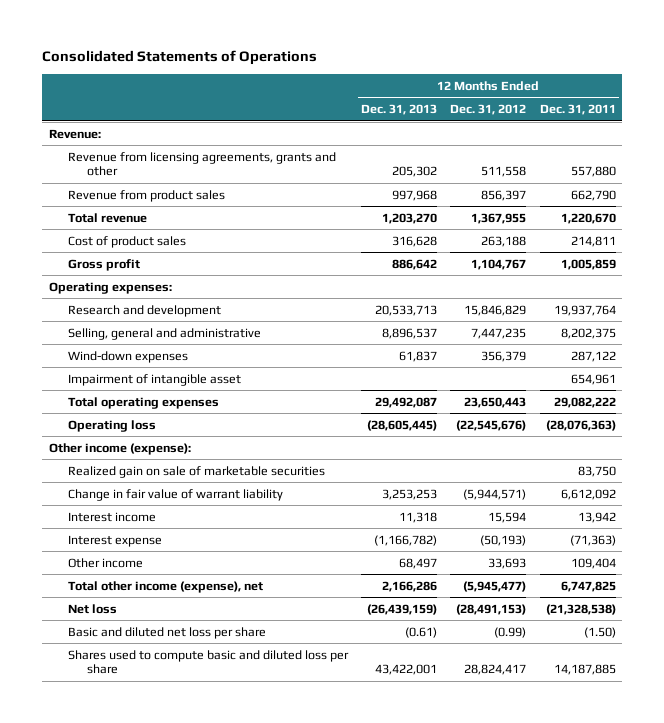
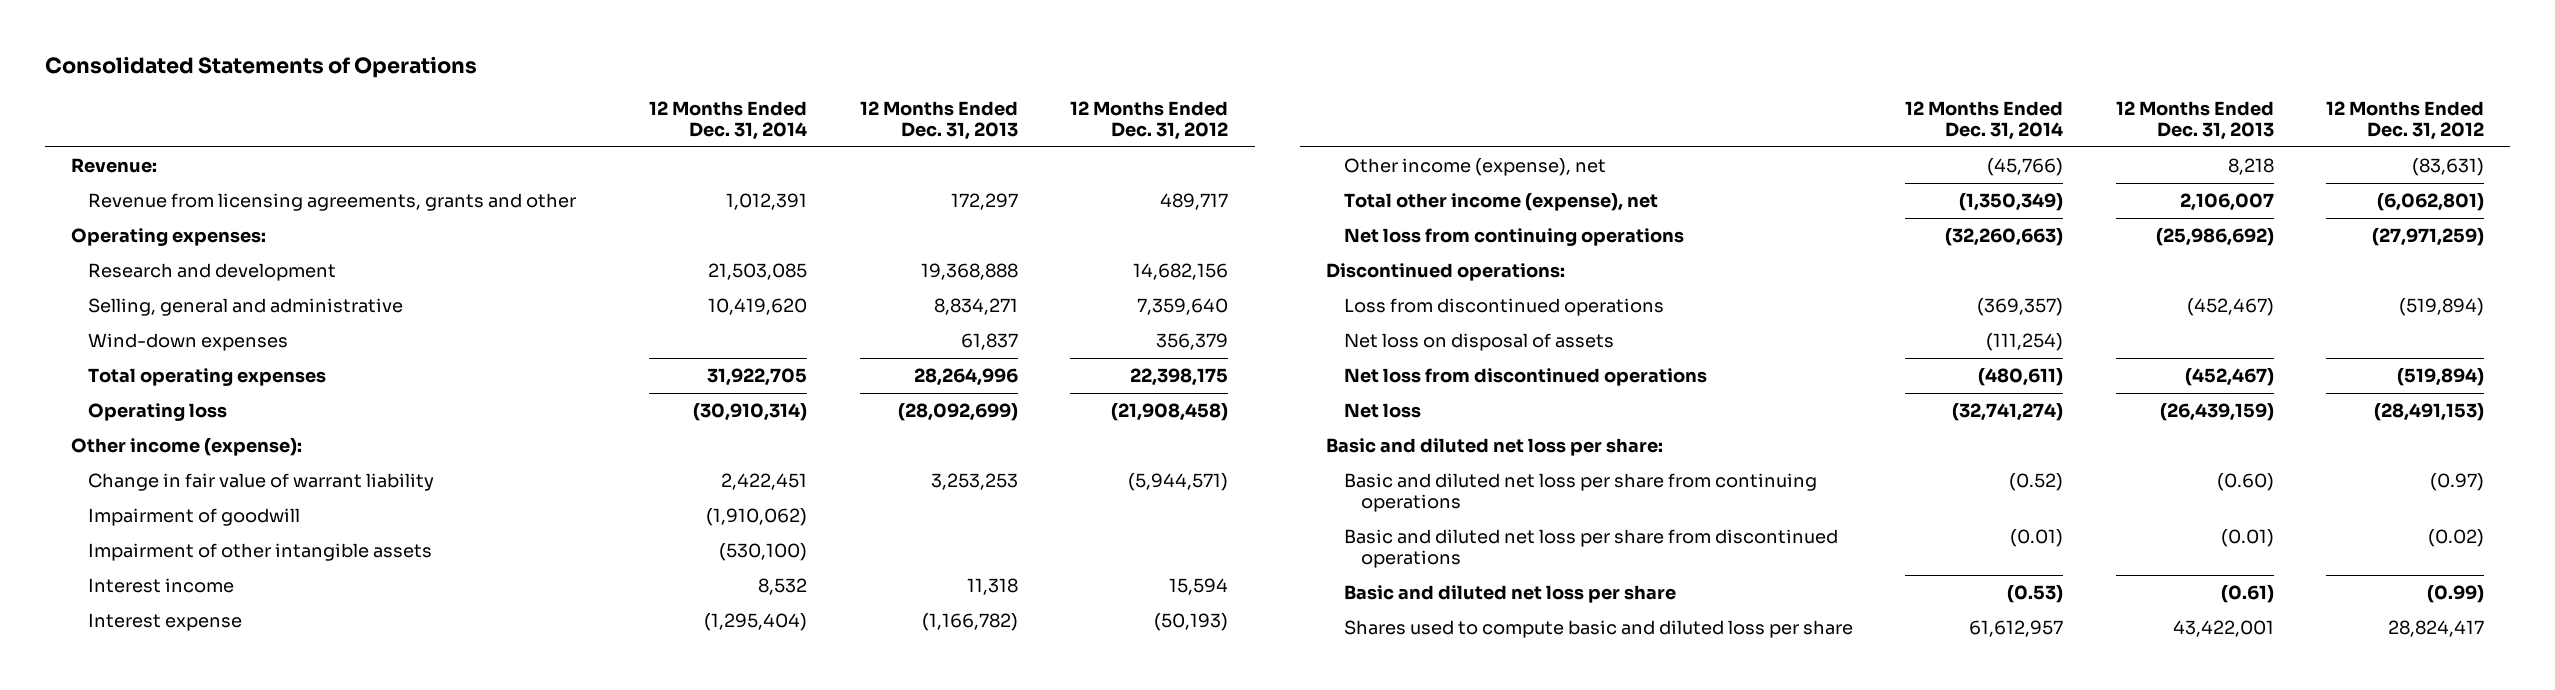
- | 12 Months Ended Dec. 31, 2013 | 12 Months Ended Dec. 31, 2012 | 12 Months Ended Dec. 31, 2011
+ | 12 Months Ended Dec. 31, 2014 | 12 Months Ended Dec. 31, 2013 | 12 Months Ended Dec. 31, 2012
- Revenue from licensing agreements, grants and other | 205,302 | 511,558 | 557,880
- Revenue from product sales | 997,968 | 856,397 | 662,790
- Total revenue | 1,203,270 | 1,367,955 | 1,220,670
- Cost of product sales | 316,628 | 263,188 | 214,811
- Gross profit | 886,642 | 1,104,767 | 1,005,859
+ Revenue from licensing agreements, grants and other | 1,012,391 | 172,297 | 489,717
- Research and development | 20,533,713 | 15,846,829 | 19,937,764
- Selling, general and administrative | 8,896,537 | 7,447,235 | 8,202,375
+ Research and development | 21,503,085 | 19,368,888 | 14,682,156
+ Selling, general and administrative | 10,419,620 | 8,834,271 | 7,359,640
- Impairment of intangible asset | | | 654,961
- Total operating expenses | 29,492,087 | 23,650,443 | 29,082,222
- Operating loss | (28,605,445) | (22,545,676) | (28,076,363)
+ Total operating expenses | 31,922,705 | 28,264,996 | 22,398,175
+ Operating loss | (30,910,314) | (28,092,699) | (21,908,458)
- Realized gain on sale of marketable securities | | | 83,750
+ Impairment of goodwill | (1,910,062) | |
+ Impairment of other intangible assets | (530,100) | |
- Other income | 68,497 | 33,693 | 109,404
- Total other income (expense), net | 2,166,286 | (5,945,477) | 6,747,825
+ Other income (expense), net | (45,766) | 8,218 | (83,631)
+ Total other income (expense), net | (1,350,349) | 2,106,007 | (6,062,801)
+ Net loss from continuing operations | (32,260,663) | (25,986,692) | (27,971,259)
+ Discontinued operations:
+ Loss from discontinued operations | (369,357) | (452,467) | (519,894)
+ Net loss on disposal of assets | (111,254) | |
+ Net loss from discontinued operations | (480,611) | (452,467) | (519,894)
+ Basic and diluted net loss per share:
+ Basic and diluted net loss per share from continuing operations | (0.52) | (0.60) | (0.97)
+ Basic and diluted net loss per share from discontinued operations | (0.01) | (0.01) | (0.02)

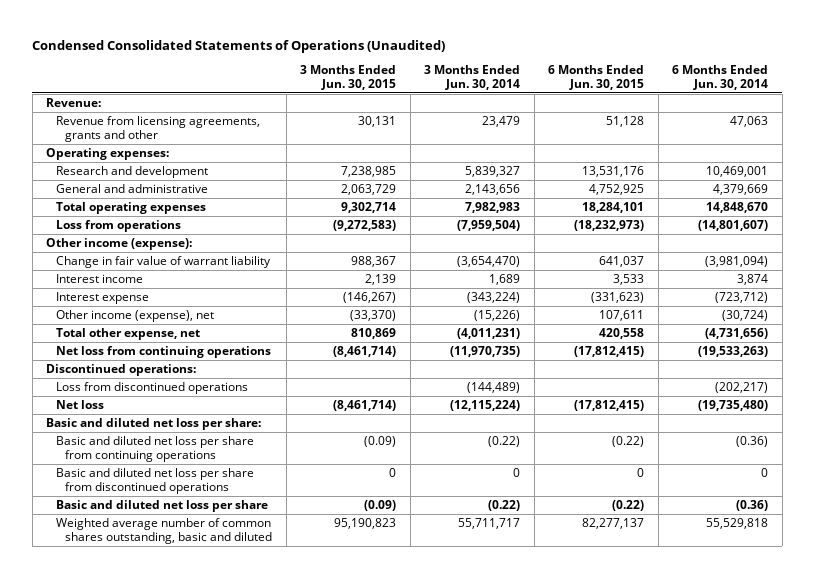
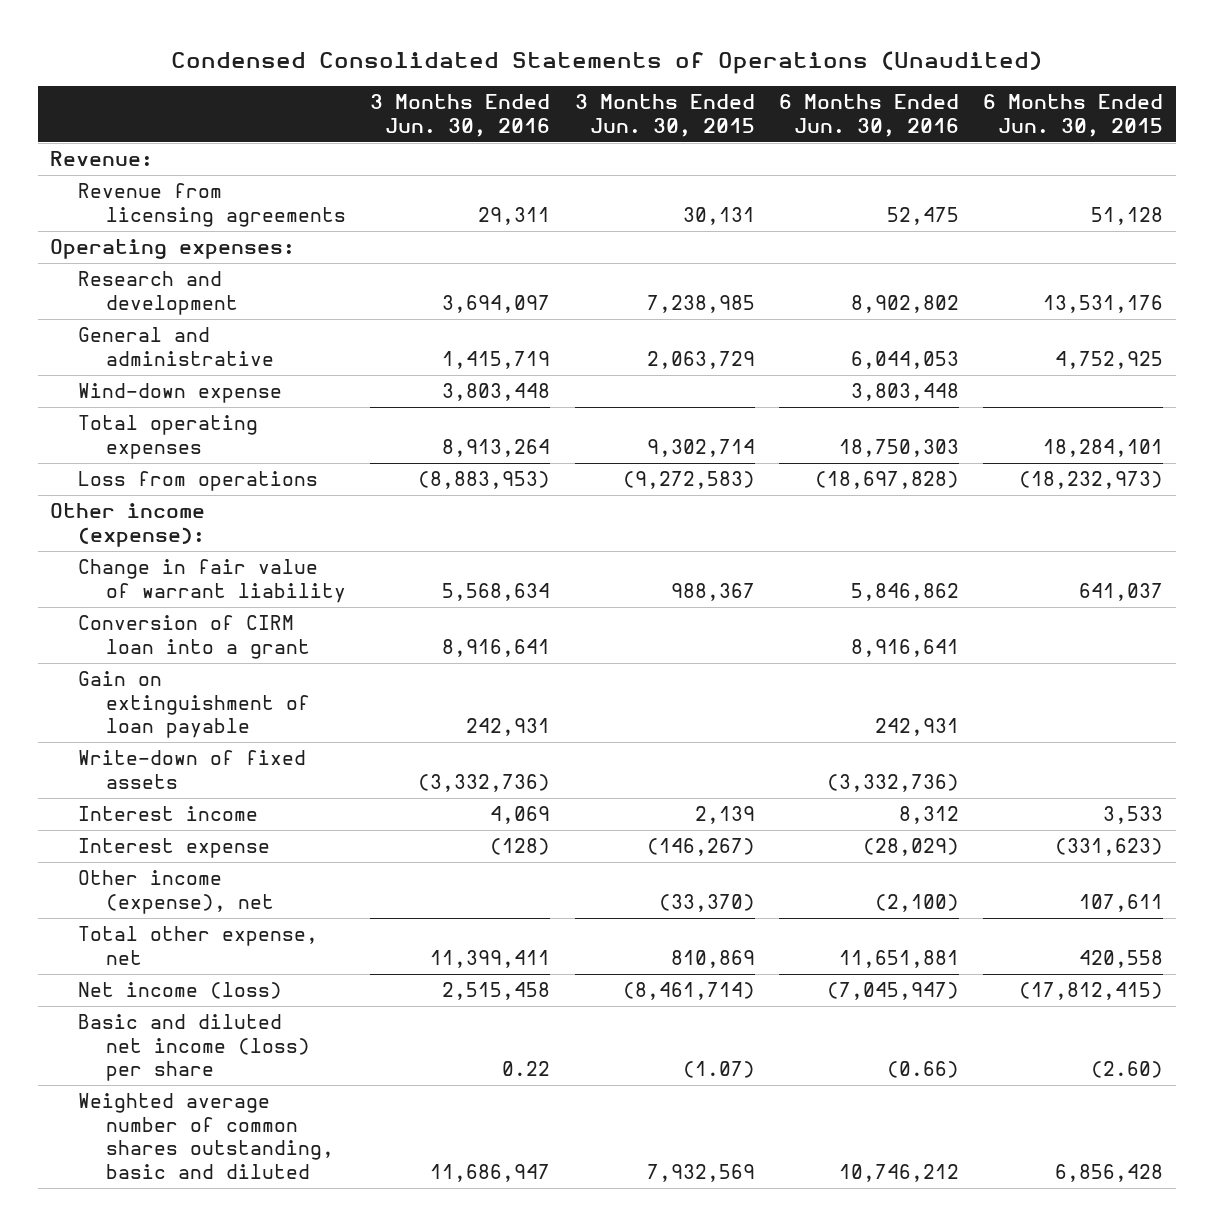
- | 3 Months Ended Jun. 30, 2015 | 3 Months Ended Jun. 30, 2014 | 6 Months Ended Jun. 30, 2015 | 6 Months Ended Jun. 30, 2014
+ | 3 Months Ended Jun. 30, 2016 | 3 Months Ended Jun. 30, 2015 | 6 Months Ended Jun. 30, 2016 | 6 Months Ended Jun. 30, 2015
- Revenue from licensing agreements, grants and other | 30,131 | 23,479 | 51,128 | 47,063
+ Revenue from licensing agreements | 29,311 | 30,131 | 52,475 | 51,128
+ Wind-down expense | 3,803,448 | | 3,803,448 |
+ Conversion of CIRM loan into a grant | 8,916,641 | | 8,916,641 |
+ Gain on extinguishment of loan payable | 242,931 | | 242,931 |
+ Write-down of fixed assets | (3,332,736) | | (3,332,736) |
- Net loss from continuing operations | (8,461,714) | (11,970,735) | (17,812,415) | (19,533,263)
- Discontinued operations:
- Loss from discontinued operations | | (144,489) | | (202,217)
- Net loss | (8,461,714) | (12,115,224) | (17,812,415) | (19,735,480)
- Basic and diluted net loss per share:
- Basic and diluted net loss per share from continuing operations | (0.09) | (0.22) | (0.22) | (0.36)
- Basic and diluted net loss per share from discontinued operations | 0 | 0 | 0 | 0
- Basic and diluted net loss per share | (0.09) | (0.22) | (0.22) | (0.36)
- Weighted average number of common shares outstanding, basic and diluted | 95,190,823 | 55,711,717 | 82,277,137 | 55,529,818
+ Net income (loss) | 2,515,458 | (8,461,714) | (7,045,947) | (17,812,415)
+ Basic and diluted net income (loss) per share | 0.22 | (1.07) | (0.66) | (2.60)
+ Weighted average number of common shares outstanding, basic and diluted | 11,686,947 | 7,932,569 | 10,746,212 | 6,856,428

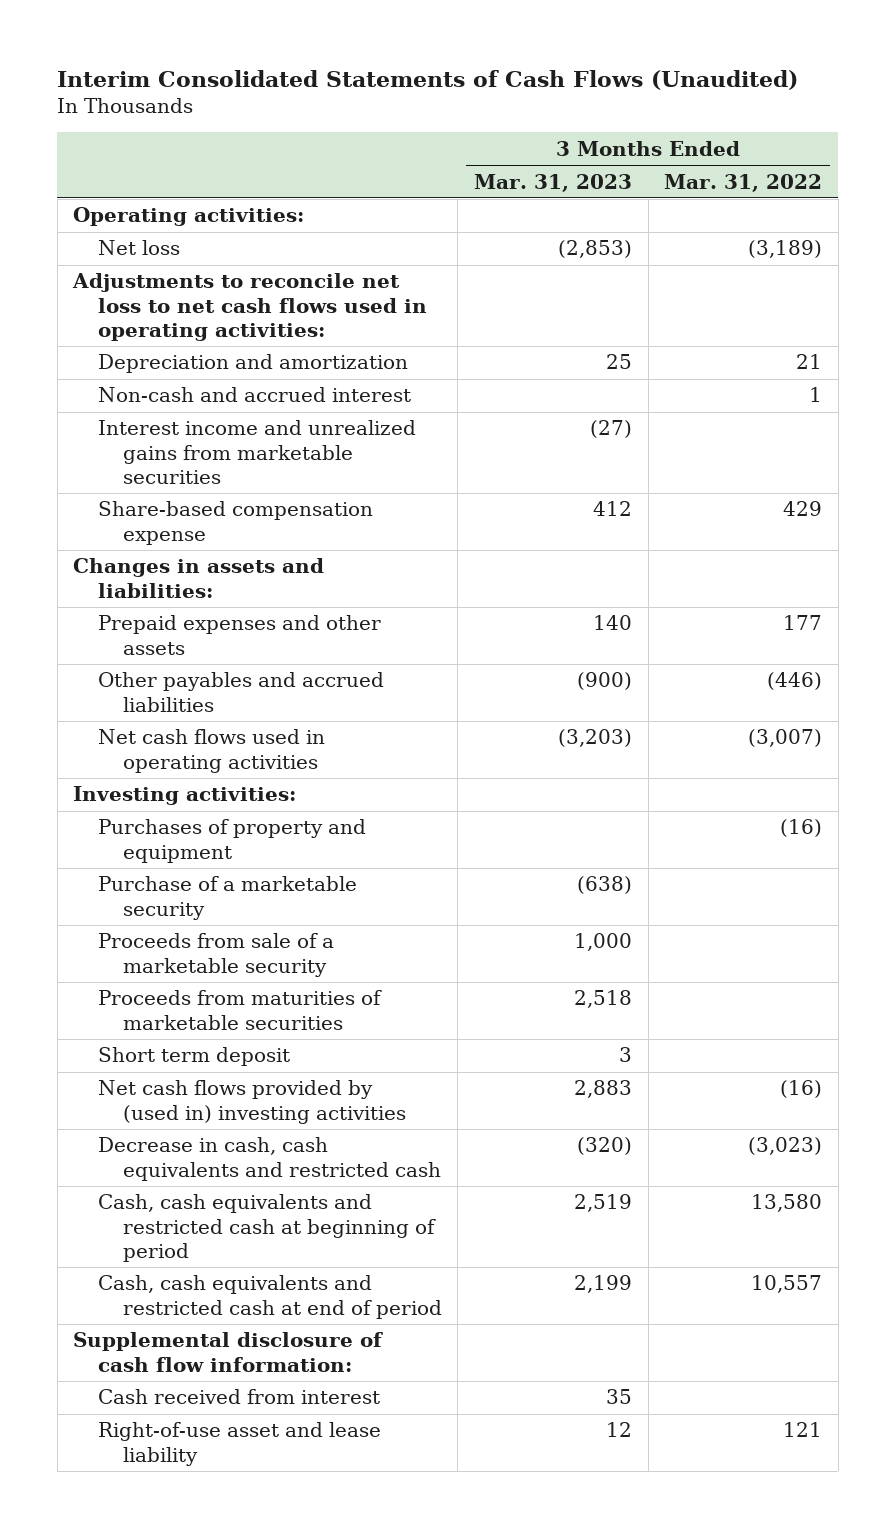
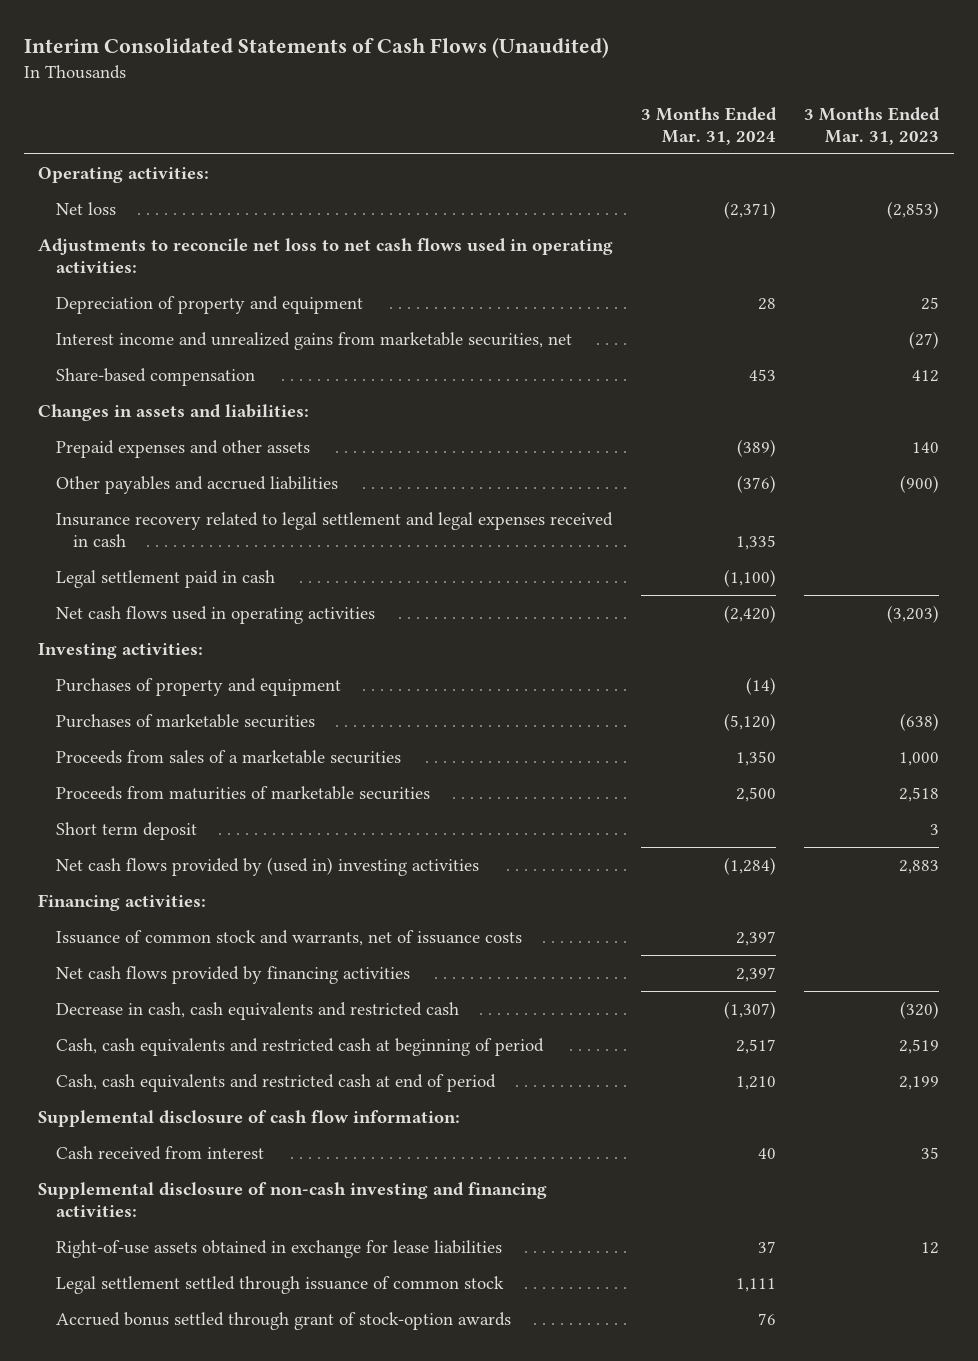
- | 3 Months Ended Mar. 31, 2023 | 3 Months Ended Mar. 31, 2022
+ | 3 Months Ended Mar. 31, 2024 | 3 Months Ended Mar. 31, 2023
- Depreciation and amortization | 25 | 21
- Non-cash and accrued interest | | 1
- Interest income and unrealized gains from marketable securities | (27) |
- Share-based compensation expense | 412 | 429
+ Depreciation of property and equipment | 28 | 25
+ Interest income and unrealized gains from marketable securities, net | | (27)
+ Share-based compensation | 453 | 412
+ Insurance recovery related to legal settlement and legal expenses received in cash | 1,335 |
+ Legal settlement paid in cash | (1,100) |
- Purchase of a marketable security | (638) |
- Proceeds from sale of a marketable security | 1,000 |
+ Purchases of marketable securities | (5,120) | (638)
+ Proceeds from sales of a marketable securities | 1,350 | 1,000
+ Financing activities:
+ Issuance of common stock and warrants, net of issuance costs | 2,397 |
+ Net cash flows provided by financing activities | 2,397 |
- Right-of-use asset and lease liability | 12 | 121
+ Supplemental disclosure of non-cash investing and financing activities:
+ Right-of-use assets obtained in exchange for lease liabilities | 37 | 12
+ Legal settlement settled through issuance of common stock | 1,111 |
+ Accrued bonus settled through grant of stock-option awards | 76 |

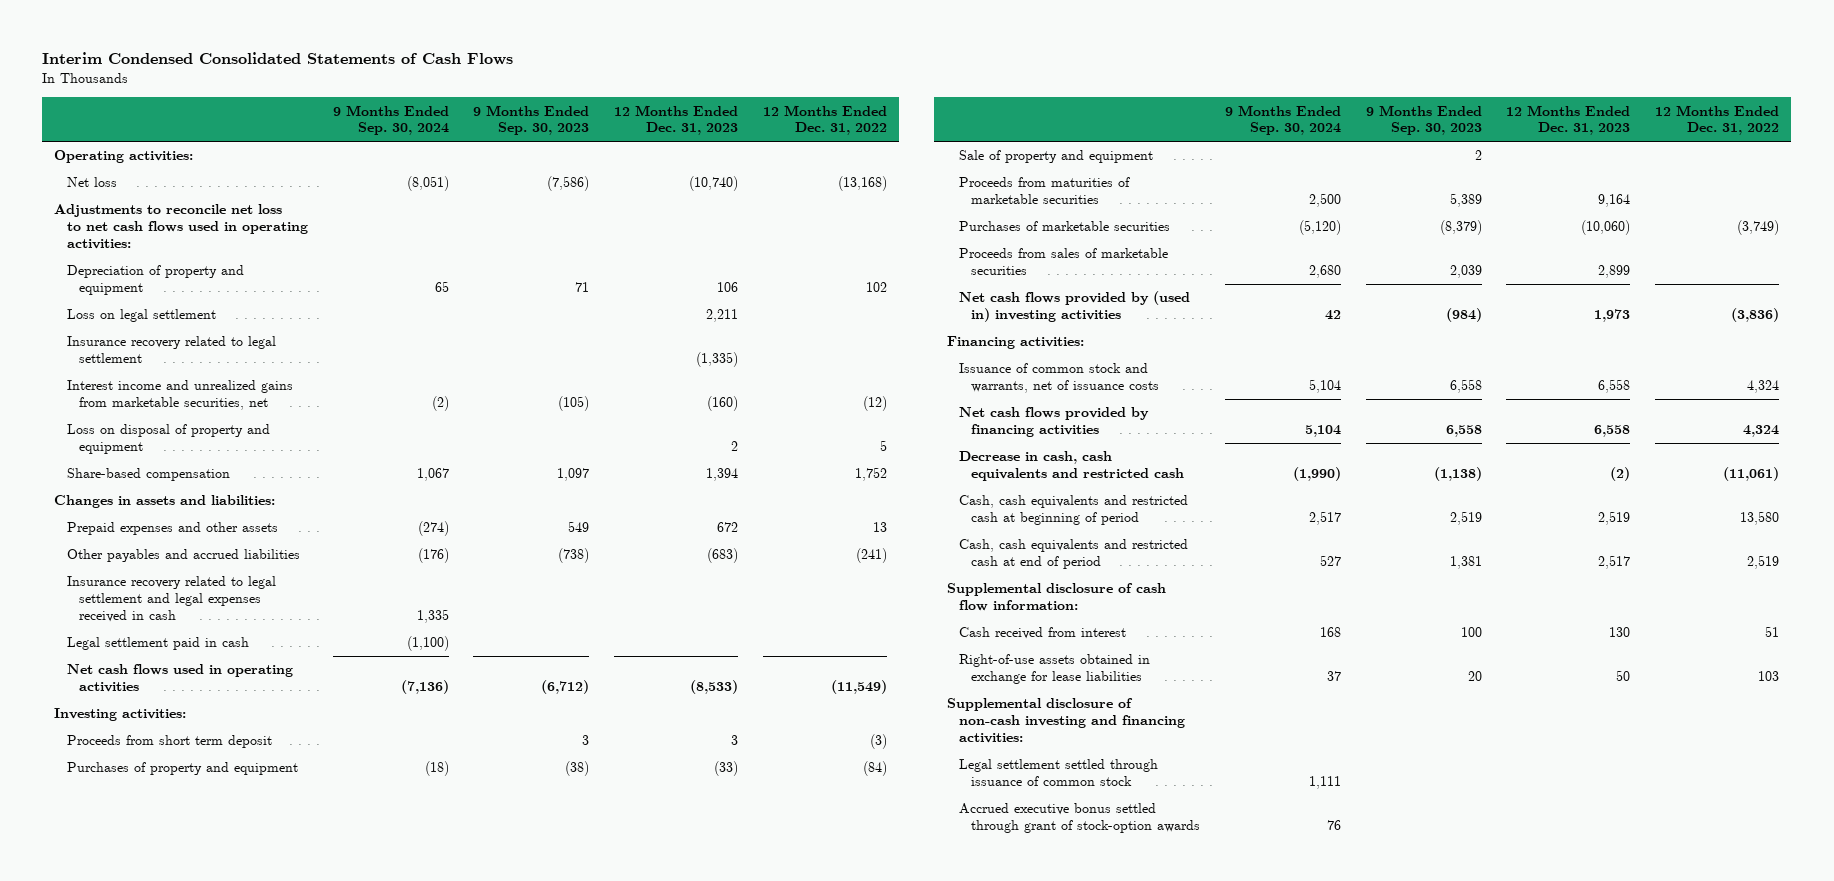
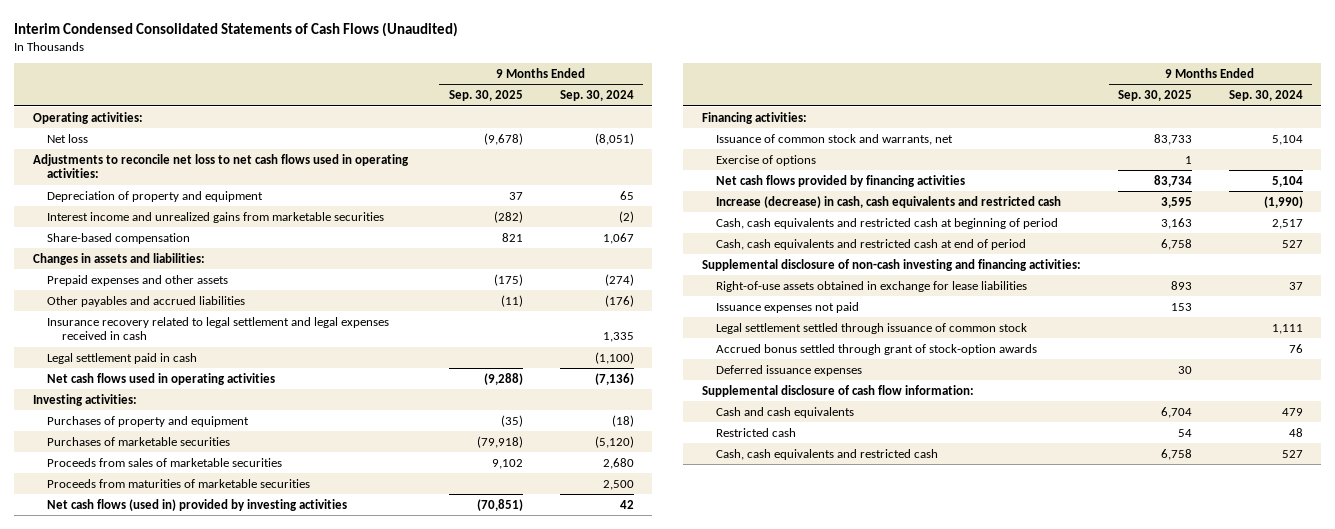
- Interim Condensed Consolidated Statements of Cash Flows
+ Interim Condensed Consolidated Statements of Cash Flows (Unaudited)
- | 9 Months Ended Sep. 30, 2024 | 9 Months Ended Sep. 30, 2023 | 12 Months Ended Dec. 31, 2023 | 12 Months Ended Dec. 31, 2022
+ | 9 Months Ended Sep. 30, 2025 | 9 Months Ended Sep. 30, 2024
- Loss on legal settlement | | | 2,211 |
- Insurance recovery related to legal settlement | | | (1,335) |
- Interest income and unrealized gains from marketable securities, net | (2) | (105) | (160) | (12)
- Loss on disposal of property and equipment | | | 2 | 5
+ Interest income and unrealized gains from marketable securities | (282) | (2)
- Proceeds from short term deposit | | 3 | 3 | (3)
- Sale of property and equipment | | 2 | |
- Net cash flows provided by (used in) investing activities | 42 | (984) | 1,973 | (3,836)
moved down: Proceeds from maturities of marketable securities | | 2,500
+ Net cash flows (used in) provided by investing activities | (70,851) | 42
- Issuance of common stock and warrants, net of issuance costs | 5,104 | 6,558 | 6,558 | 4,324
+ Issuance of common stock and warrants, net | 83,733 | 5,104
+ Exercise of options | 1 |
- Decrease in cash, cash equivalents and restricted cash | (1,990) | (1,138) | (2) | (11,061)
+ Increase (decrease) in cash, cash equivalents and restricted cash | 3,595 | (1,990)
- Cash received from interest | 168 | 100 | 130 | 51
moved down: Right-of-use assets obtained in exchange for lease liabilities | 893 | 37
+ Issuance expenses not paid | 153 |
- Accrued executive bonus settled through grant of stock-option awards | 76 | | |
+ Accrued bonus settled through grant of stock-option awards | | 76
+ Deferred issuance expenses | 30 |
moved down: Supplemental disclosure of cash flow information:
+ Cash and cash equivalents | 6,704 | 479
+ Restricted cash | 54 | 48
+ Cash, cash equivalents and restricted cash | 6,758 | 527

